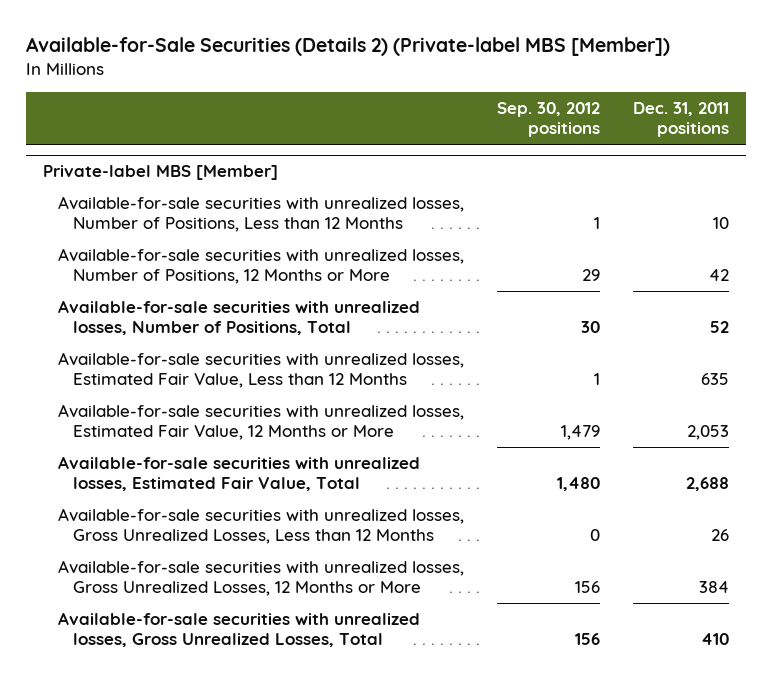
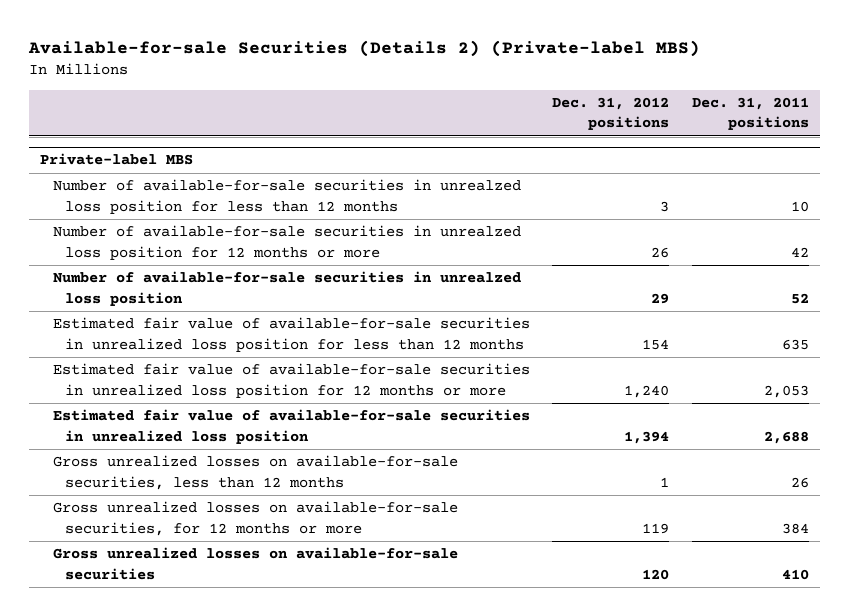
- Available-for-Sale Securities (Details 2) (Private-label MBS [Member])
+ Available-for-sale Securities (Details 2) (Private-label MBS)
- | Sep. 30, 2012 positions | Dec. 31, 2011 positions
+ | Dec. 31, 2012 positions | Dec. 31, 2011 positions
- Private-label MBS [Member]
- Available-for-sale securities with unrealized losses, Number of Positions, Less than 12 Months | 1 | 10
- Available-for-sale securities with unrealized losses, Number of Positions, 12 Months or More | 29 | 42
- Available-for-sale securities with unrealized losses, Number of Positions, Total | 30 | 52
- Available-for-sale securities with unrealized losses, Estimated Fair Value, Less than 12 Months | 1 | 635
- Available-for-sale securities with unrealized losses, Estimated Fair Value, 12 Months or More | 1,479 | 2,053
- Available-for-sale securities with unrealized losses, Estimated Fair Value, Total | 1,480 | 2,688
- Available-for-sale securities with unrealized losses, Gross Unrealized Losses, Less than 12 Months | 0 | 26
- Available-for-sale securities with unrealized losses, Gross Unrealized Losses, 12 Months or More | 156 | 384
- Available-for-sale securities with unrealized losses, Gross Unrealized Losses, Total | 156 | 410
+ Private-label MBS
+ Number of available-for-sale securities in unrealzed loss position for less than 12 months | 3 | 10
+ Number of available-for-sale securities in unrealzed loss position for 12 months or more | 26 | 42
+ Number of available-for-sale securities in unrealzed loss position | 29 | 52
+ Estimated fair value of available-for-sale securities in unrealized loss position for less than 12 months | 154 | 635
+ Estimated fair value of available-for-sale securities in unrealized loss position for 12 months or more | 1,240 | 2,053
+ Estimated fair value of available-for-sale securities in unrealized loss position | 1,394 | 2,688
+ Gross unrealized losses on available-for-sale securities, less than 12 months | 1 | 26
+ Gross unrealized losses on available-for-sale securities, for 12 months or more | 119 | 384
+ Gross unrealized losses on available-for-sale securities | 120 | 410

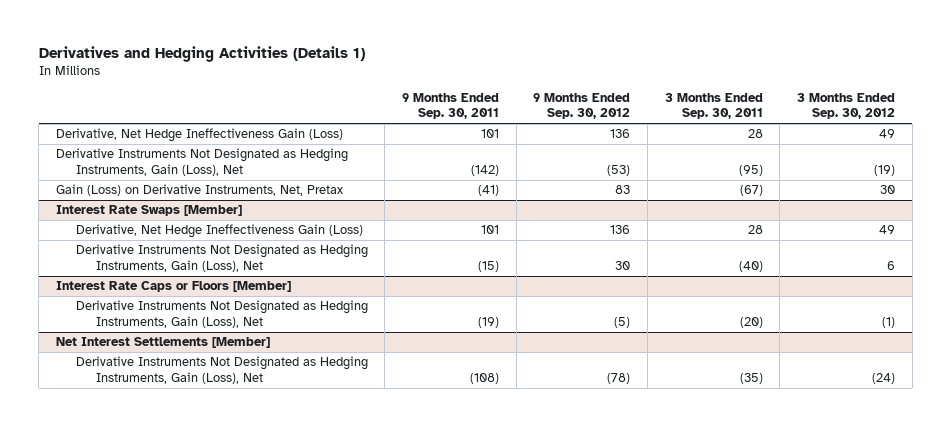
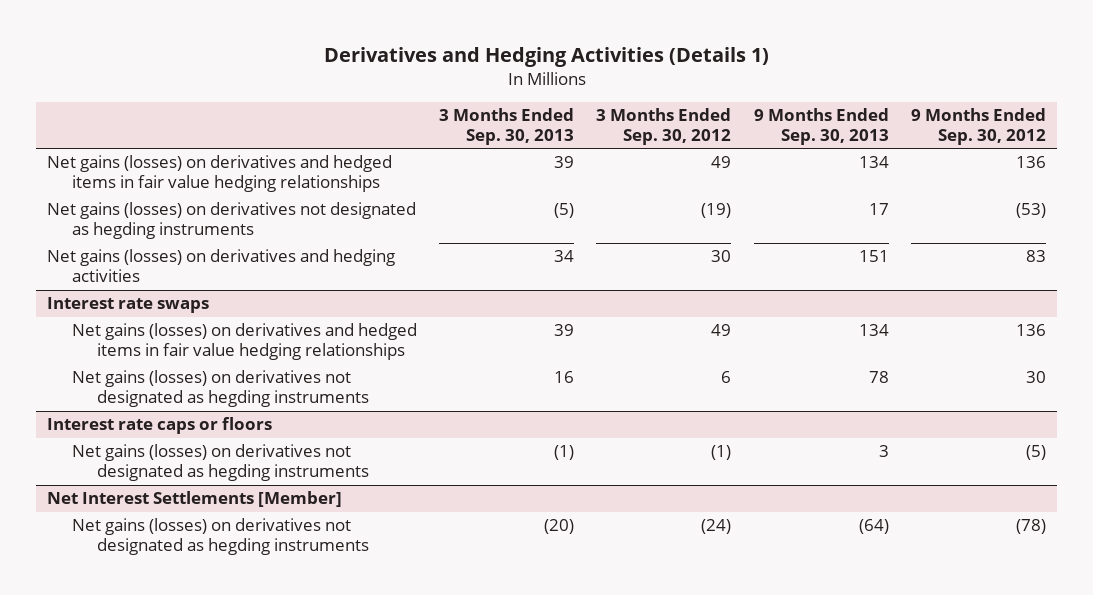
- | 9 Months Ended Sep. 30, 2011 | 9 Months Ended Sep. 30, 2012 | 3 Months Ended Sep. 30, 2011 | 3 Months Ended Sep. 30, 2012
+ | 3 Months Ended Sep. 30, 2013 | 3 Months Ended Sep. 30, 2012 | 9 Months Ended Sep. 30, 2013 | 9 Months Ended Sep. 30, 2012
- Derivative, Net Hedge Ineffectiveness Gain (Loss) | 101 | 136 | 28 | 49
- Derivative Instruments Not Designated as Hedging Instruments, Gain (Loss), Net | (142) | (53) | (95) | (19)
- Gain (Loss) on Derivative Instruments, Net, Pretax | (41) | 83 | (67) | 30
- Interest Rate Swaps [Member]
- Derivative, Net Hedge Ineffectiveness Gain (Loss) | 101 | 136 | 28 | 49
- Derivative Instruments Not Designated as Hedging Instruments, Gain (Loss), Net | (15) | 30 | (40) | 6
- Interest Rate Caps or Floors [Member]
- Derivative Instruments Not Designated as Hedging Instruments, Gain (Loss), Net | (19) | (5) | (20) | (1)
+ Net gains (losses) on derivatives and hedged items in fair value hedging relationships | 39 | 49 | 134 | 136
+ Net gains (losses) on derivatives not designated as hegding instruments | (5) | (19) | 17 | (53)
+ Net gains (losses) on derivatives and hedging activities | 34 | 30 | 151 | 83
+ Interest rate swaps
+ Net gains (losses) on derivatives and hedged items in fair value hedging relationships | 39 | 49 | 134 | 136
+ Net gains (losses) on derivatives not designated as hegding instruments | 16 | 6 | 78 | 30
+ Interest rate caps or floors
+ Net gains (losses) on derivatives not designated as hegding instruments | (1) | (1) | 3 | (5)
@ Net Interest Settlements [Member]
- Derivative Instruments Not Designated as Hedging Instruments, Gain (Loss), Net | (108) | (78) | (35) | (24)
+ Net gains (losses) on derivatives not designated as hegding instruments | (20) | (24) | (64) | (78)

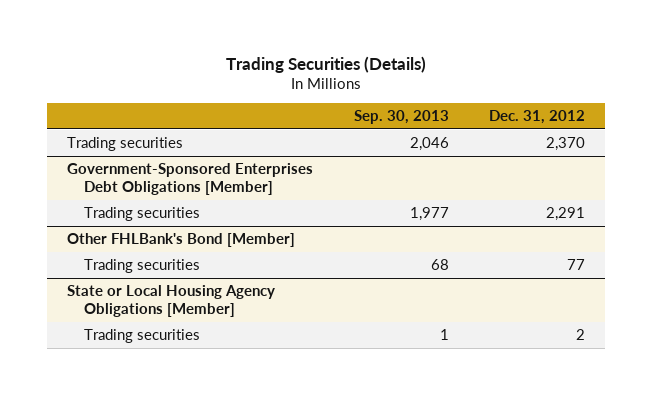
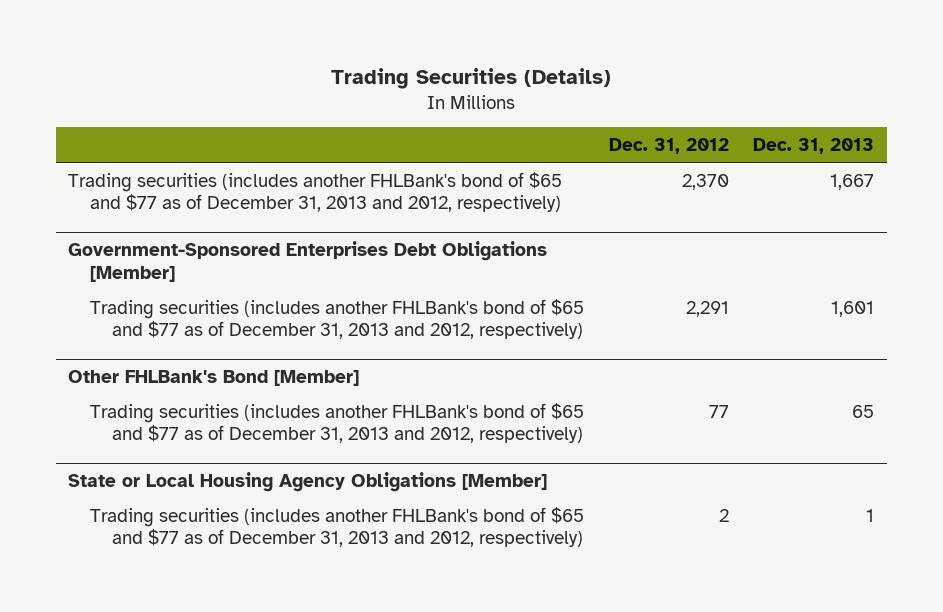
- | Sep. 30, 2013 | Dec. 31, 2012
+ | Dec. 31, 2012 | Dec. 31, 2013
- Trading securities | 2,046 | 2,370
+ Trading securities (includes another FHLBank's bond of $65 and $77 as of December 31, 2013 and 2012, respectively) | 2,370 | 1,667
@ Government-Sponsored Enterprises Debt Obligations [Member]
- Trading securities | 1,977 | 2,291
+ Trading securities (includes another FHLBank's bond of $65 and $77 as of December 31, 2013 and 2012, respectively) | 2,291 | 1,601
@ Other FHLBank's Bond [Member]
- Trading securities | 68 | 77
+ Trading securities (includes another FHLBank's bond of $65 and $77 as of December 31, 2013 and 2012, respectively) | 77 | 65
@ State or Local Housing Agency Obligations [Member]
- Trading securities | 1 | 2
+ Trading securities (includes another FHLBank's bond of $65 and $77 as of December 31, 2013 and 2012, respectively) | 2 | 1

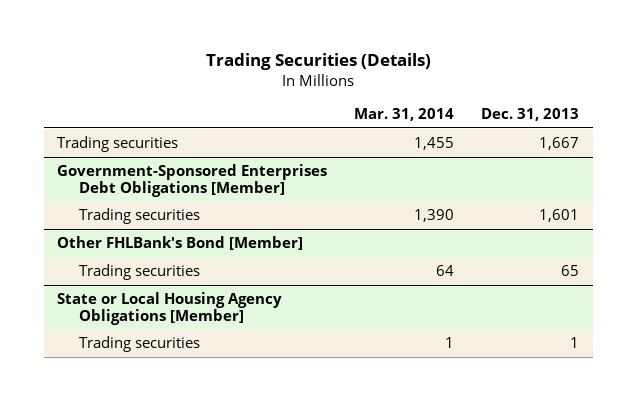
- | Dec. 31, 2012 | Dec. 31, 2013
+ | Mar. 31, 2014 | Dec. 31, 2013
- Trading securities (includes another FHLBank's bond of $65 and $77 as of December 31, 2013 and 2012, respectively) | 2,370 | 1,667
+ Trading securities | 1,455 | 1,667
@ Government-Sponsored Enterprises Debt Obligations [Member]
- Trading securities (includes another FHLBank's bond of $65 and $77 as of December 31, 2013 and 2012, respectively) | 2,291 | 1,601
+ Trading securities | 1,390 | 1,601
@ Other FHLBank's Bond [Member]
- Trading securities (includes another FHLBank's bond of $65 and $77 as of December 31, 2013 and 2012, respectively) | 77 | 65
+ Trading securities | 64 | 65
@ State or Local Housing Agency Obligations [Member]
- Trading securities (includes another FHLBank's bond of $65 and $77 as of December 31, 2013 and 2012, respectively) | 2 | 1
+ Trading securities | 1 | 1

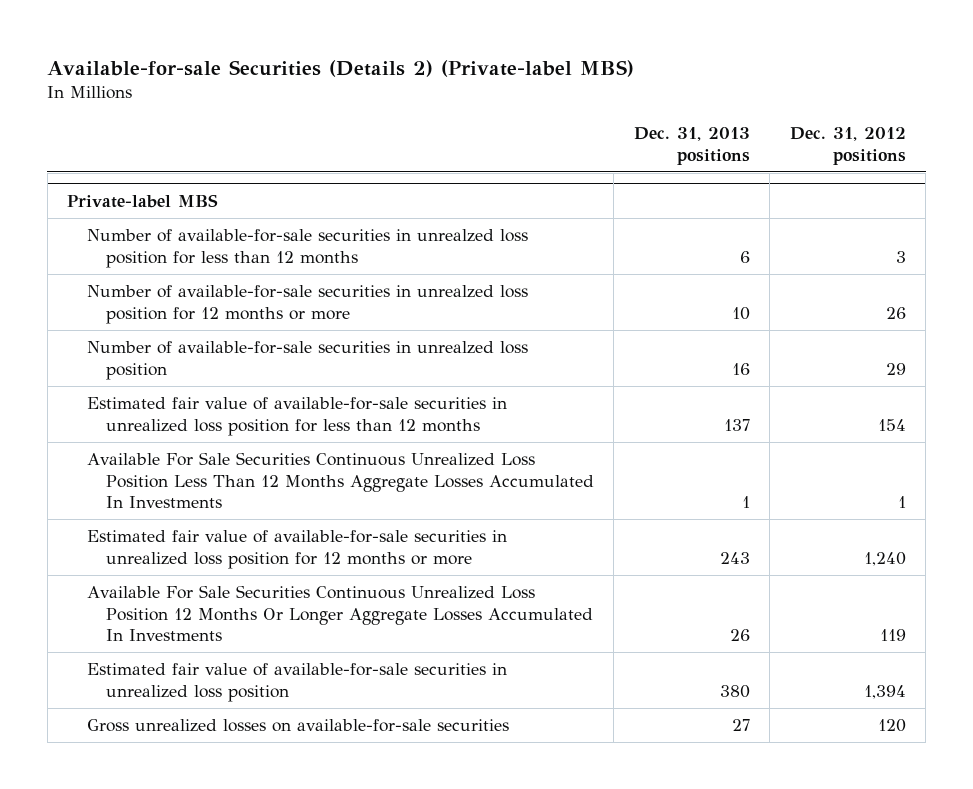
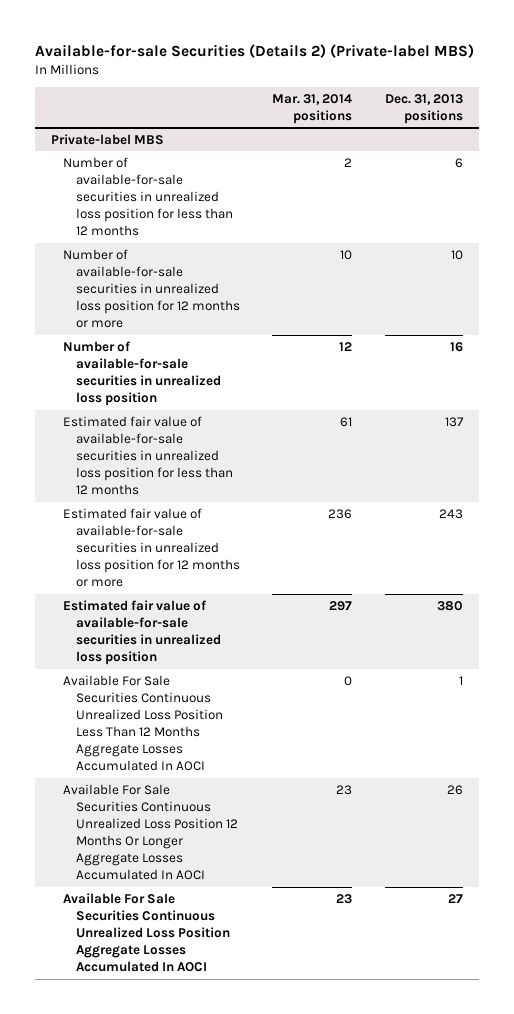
- | Dec. 31, 2013 positions | Dec. 31, 2012 positions
+ | Mar. 31, 2014 positions | Dec. 31, 2013 positions
@ Private-label MBS
- Number of available-for-sale securities in unrealzed loss position for less than 12 months | 6 | 3
- Number of available-for-sale securities in unrealzed loss position for 12 months or more | 10 | 26
- Number of available-for-sale securities in unrealzed loss position | 16 | 29
+ Number of available-for-sale securities in unrealized loss position for less than 12 months | 2 | 6
+ Number of available-for-sale securities in unrealized loss position for 12 months or more | 10 | 10
+ Number of available-for-sale securities in unrealized loss position | 12 | 16
- Available For Sale Securities Continuous Unrealized Loss Position Less Than 12 Months Aggregate Losses Accumulated In Investments | 1 | 1
- Available For Sale Securities Continuous Unrealized Loss Position 12 Months Or Longer Aggregate Losses Accumulated In Investments | 26 | 119
- Gross unrealized losses on available-for-sale securities | 27 | 120
+ Available For Sale Securities Continuous Unrealized Loss Position Less Than 12 Months Aggregate Losses Accumulated In AOCI | 0 | 1
+ Available For Sale Securities Continuous Unrealized Loss Position 12 Months Or Longer Aggregate Losses Accumulated In AOCI | 23 | 26
+ Available For Sale Securities Continuous Unrealized Loss Position Aggregate Losses Accumulated In AOCI | 23 | 27

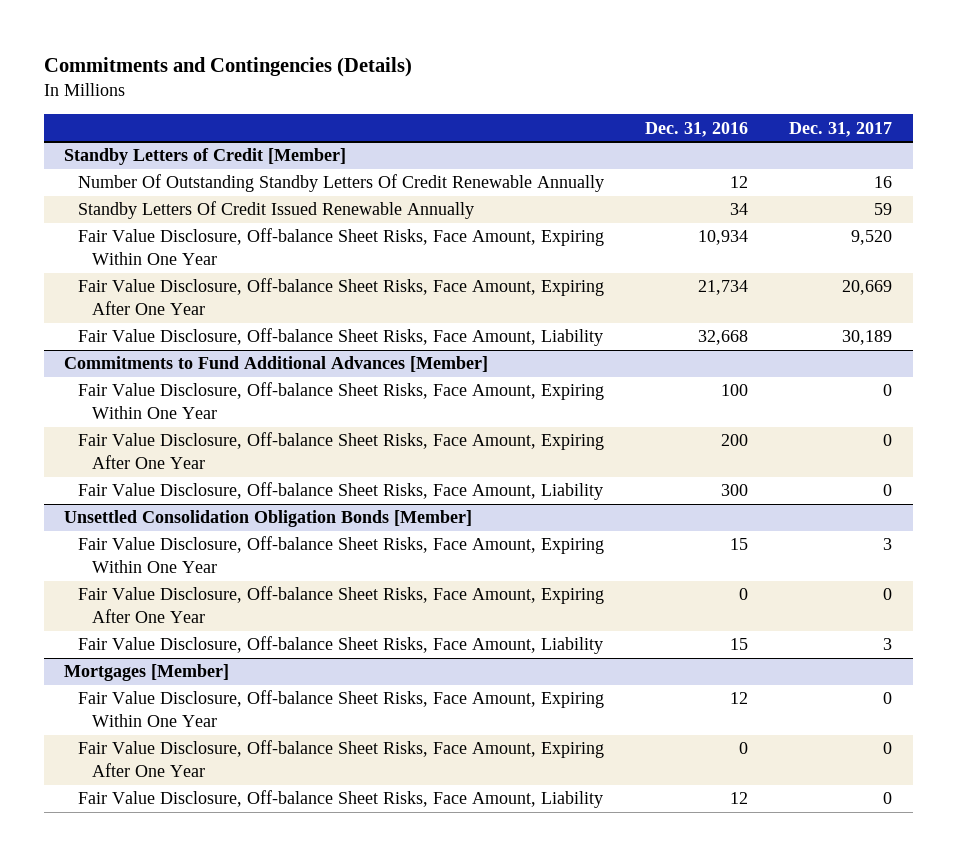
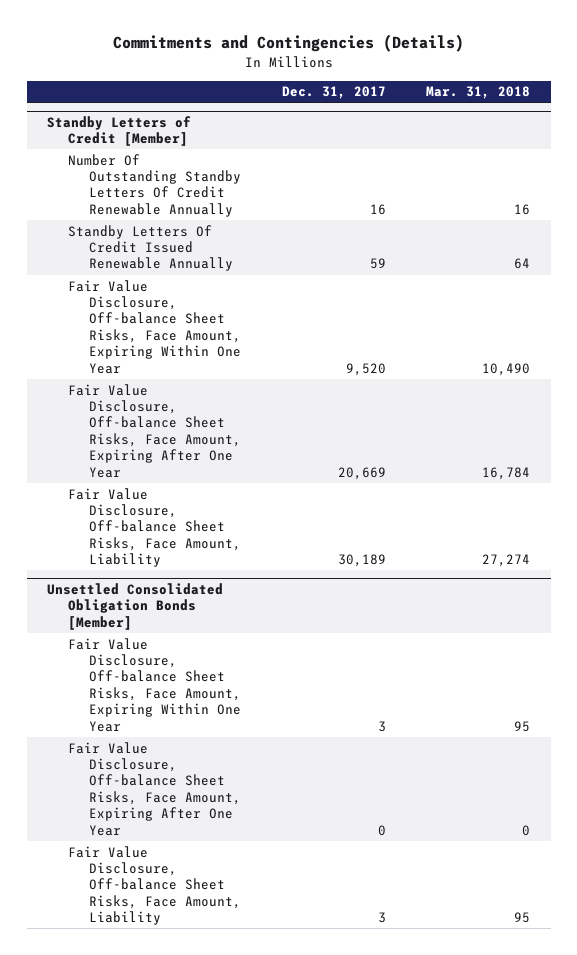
- | Dec. 31, 2016 | Dec. 31, 2017
+ | Dec. 31, 2017 | Mar. 31, 2018
- Commitments to Fund Additional Advances [Member]
- Fair Value Disclosure, Off-balance Sheet Risks, Face Amount, Expiring Within One Year | 100 | 0
- Fair Value Disclosure, Off-balance Sheet Risks, Face Amount, Expiring After One Year | 200 | 0
- Fair Value Disclosure, Off-balance Sheet Risks, Face Amount, Liability | 300 | 0
- Unsettled Consolidation Obligation Bonds [Member]
+ Unsettled Consolidated Obligation Bonds [Member]
- Mortgages [Member]
- Fair Value Disclosure, Off-balance Sheet Risks, Face Amount, Expiring Within One Year | 12 | 0
- Fair Value Disclosure, Off-balance Sheet Risks, Face Amount, Expiring After One Year | 0 | 0
- Fair Value Disclosure, Off-balance Sheet Risks, Face Amount, Liability | 12 | 0

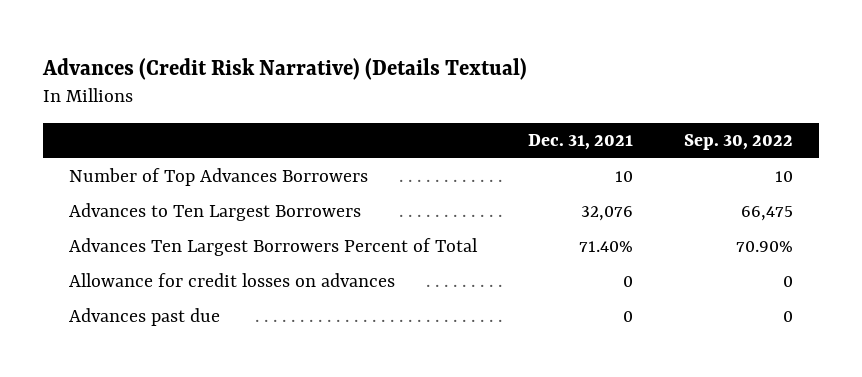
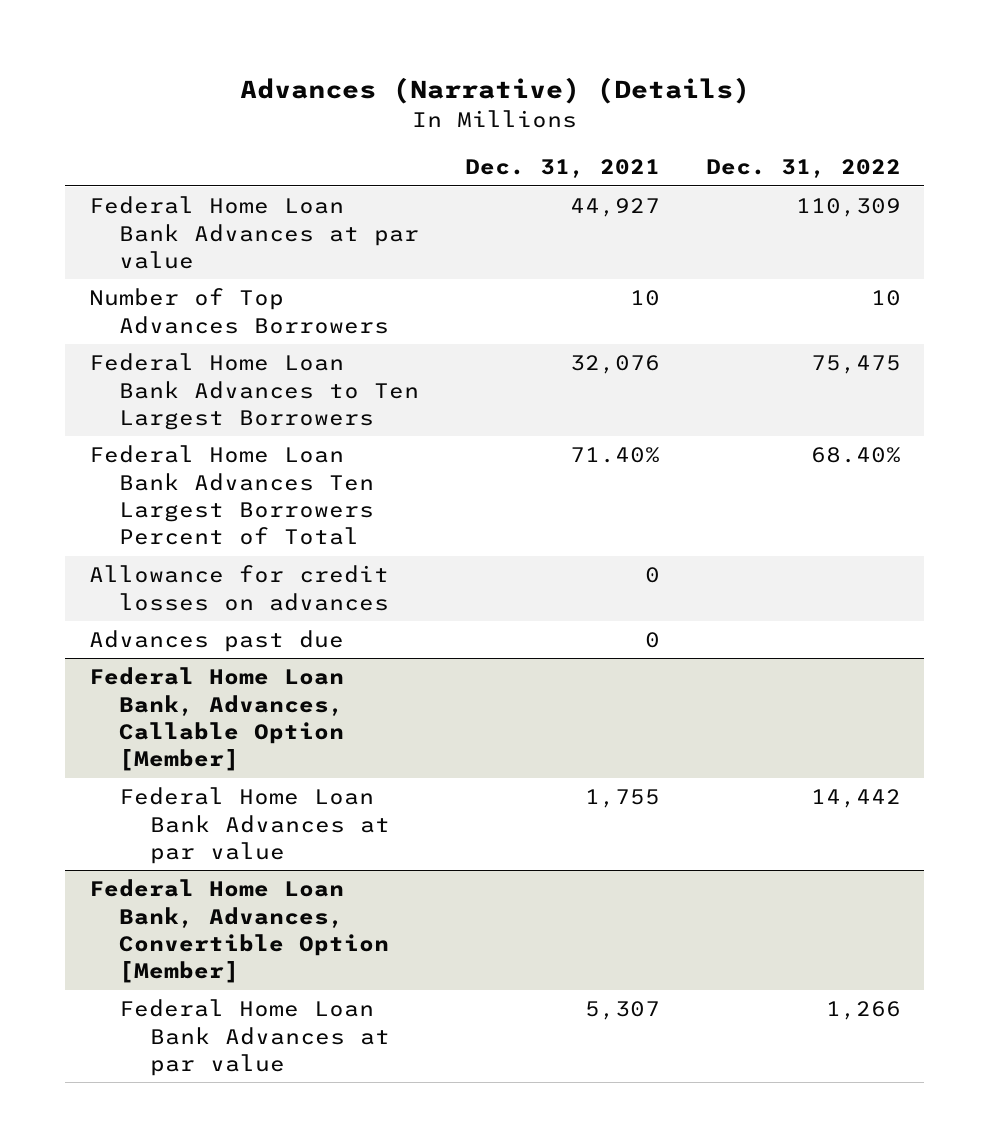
- Advances (Credit Risk Narrative) (Details Textual)
+ Advances (Narrative) (Details)
- | Dec. 31, 2021 | Sep. 30, 2022
+ | Dec. 31, 2021 | Dec. 31, 2022
+ Federal Home Loan Bank Advances at par value | 44,927 | 110,309
- Advances to Ten Largest Borrowers | 32,076 | 66,475
- Advances Ten Largest Borrowers Percent of Total | 71.40% | 70.90%
+ Federal Home Loan Bank Advances to Ten Largest Borrowers | 32,076 | 75,475
+ Federal Home Loan Bank Advances Ten Largest Borrowers Percent of Total | 71.40% | 68.40%
+ Federal Home Loan Bank, Advances, Callable Option [Member]
+ Federal Home Loan Bank Advances at par value | 1,755 | 14,442
+ Federal Home Loan Bank, Advances, Convertible Option [Member]
+ Federal Home Loan Bank Advances at par value | 5,307 | 1,266

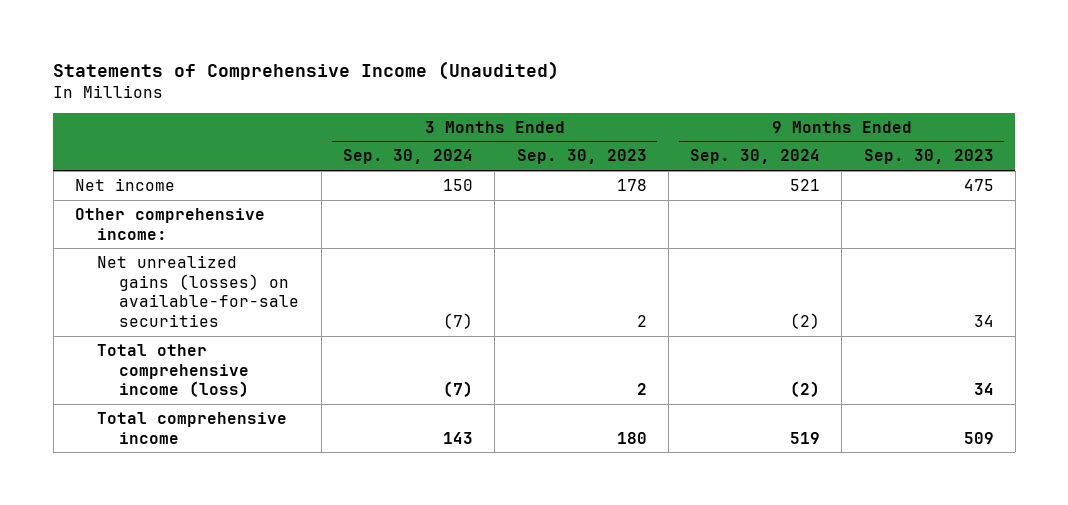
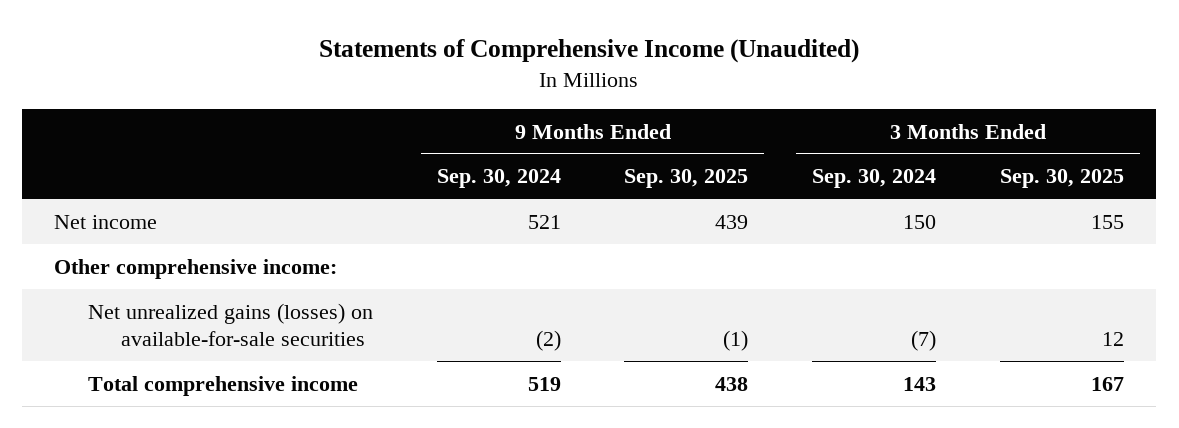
- | 3 Months Ended Sep. 30, 2024 | 3 Months Ended Sep. 30, 2023 | 9 Months Ended Sep. 30, 2024 | 9 Months Ended Sep. 30, 2023
+ | 9 Months Ended Sep. 30, 2024 | 9 Months Ended Sep. 30, 2025 | 3 Months Ended Sep. 30, 2024 | 3 Months Ended Sep. 30, 2025
- Total other comprehensive income (loss) | (7) | 2 | (2) | 34

